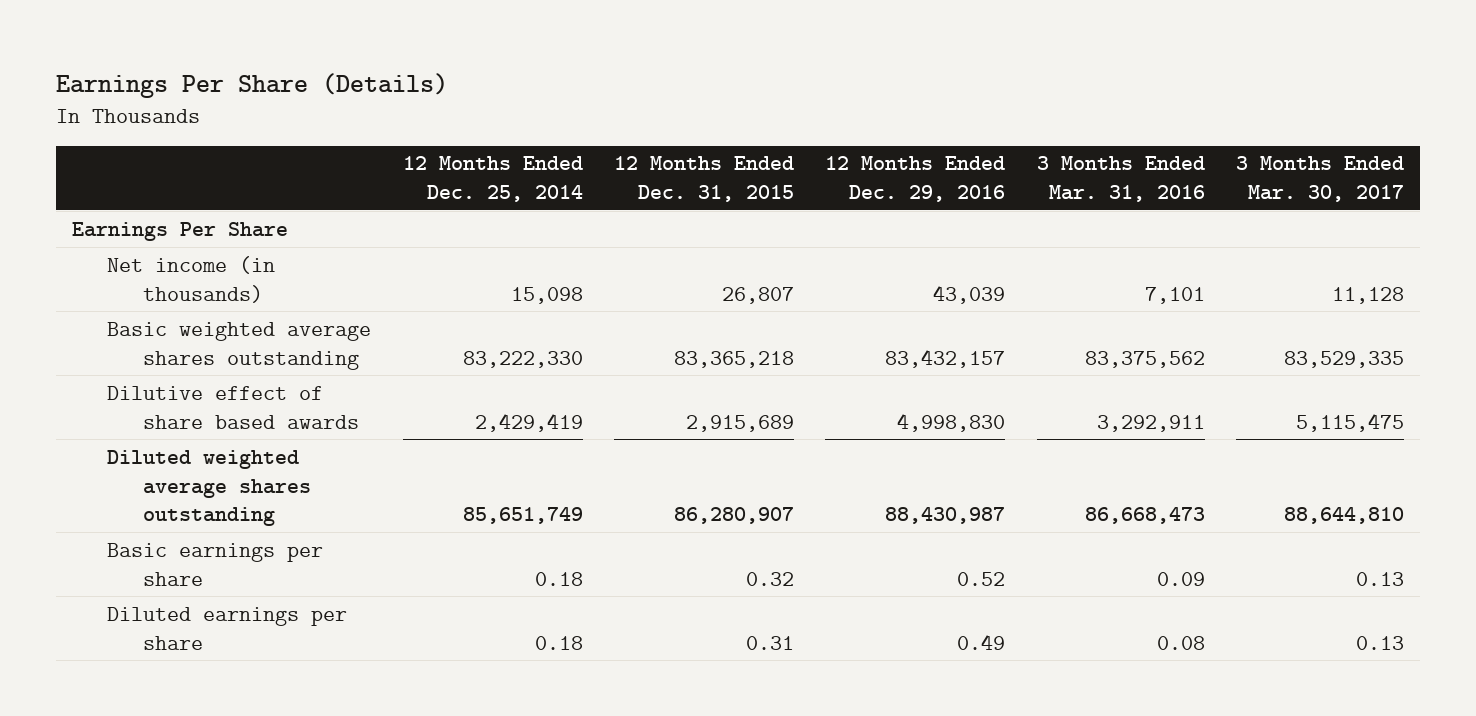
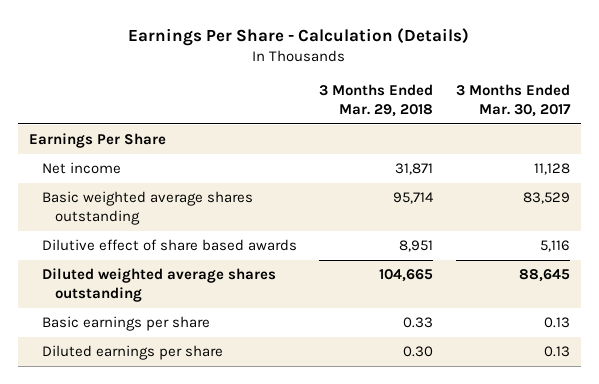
- Earnings Per Share (Details)
+ Earnings Per Share - Calculation (Details)
- | 12 Months Ended Dec. 25, 2014 | 12 Months Ended Dec. 31, 2015 | 12 Months Ended Dec. 29, 2016 | 3 Months Ended Mar. 31, 2016 | 3 Months Ended Mar. 30, 2017
+ | 3 Months Ended Mar. 29, 2018 | 3 Months Ended Mar. 30, 2017
- Net income (in thousands) | 15,098 | 26,807 | 43,039 | 7,101 | 11,128
- Basic weighted average shares outstanding | 83,222,330 | 83,365,218 | 83,432,157 | 83,375,562 | 83,529,335
- Dilutive effect of share based awards | 2,429,419 | 2,915,689 | 4,998,830 | 3,292,911 | 5,115,475
- Diluted weighted average shares outstanding | 85,651,749 | 86,280,907 | 88,430,987 | 86,668,473 | 88,644,810
+ Net income | 31,871 | 11,128
+ Basic weighted average shares outstanding | 95,714 | 83,529
+ Dilutive effect of share based awards | 8,951 | 5,116
+ Diluted weighted average shares outstanding | 104,665 | 88,645

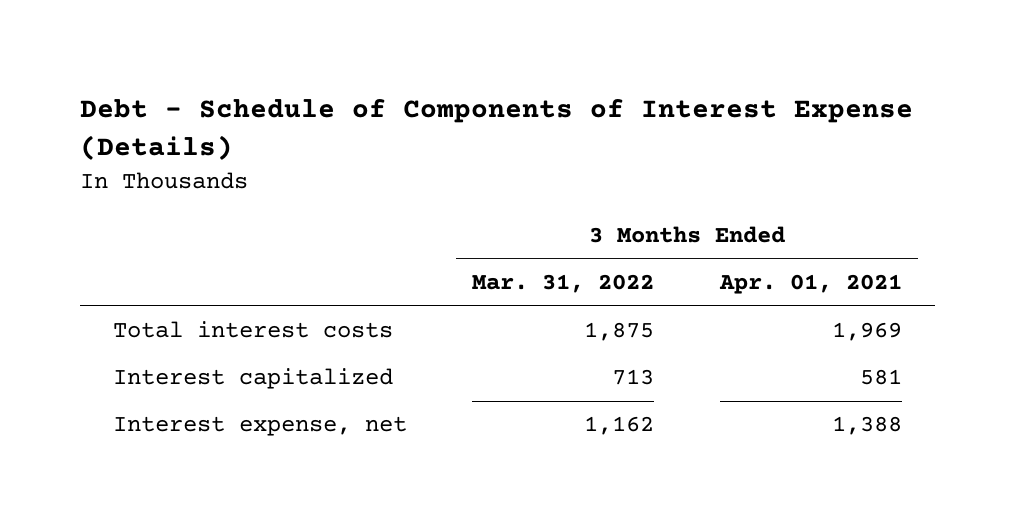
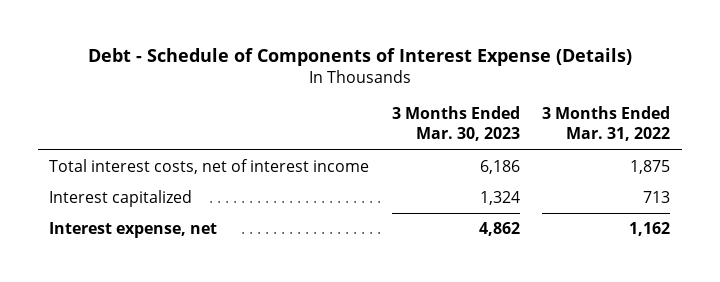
- | 3 Months Ended Mar. 31, 2022 | 3 Months Ended Apr. 01, 2021
+ | 3 Months Ended Mar. 30, 2023 | 3 Months Ended Mar. 31, 2022
- Total interest costs | 1,875 | 1,969
+ Total interest costs, net of interest income | 6,186 | 1,875

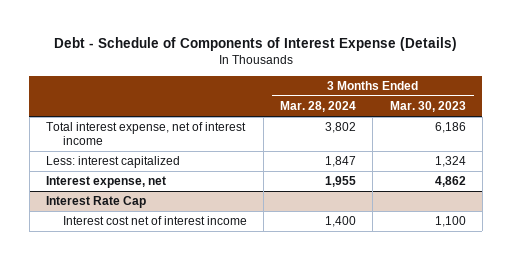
- | 3 Months Ended Mar. 30, 2023 | 3 Months Ended Mar. 31, 2022
+ | 3 Months Ended Mar. 28, 2024 | 3 Months Ended Mar. 30, 2023
- Total interest costs, net of interest income | 6,186 | 1,875
- Interest capitalized | 1,324 | 713
+ Total interest expense, net of interest income | 3,802 | 6,186
+ Less: interest capitalized | 1,847 | 1,324
+ Interest Rate Cap
+ Interest cost net of interest income | 1,400 | 1,100

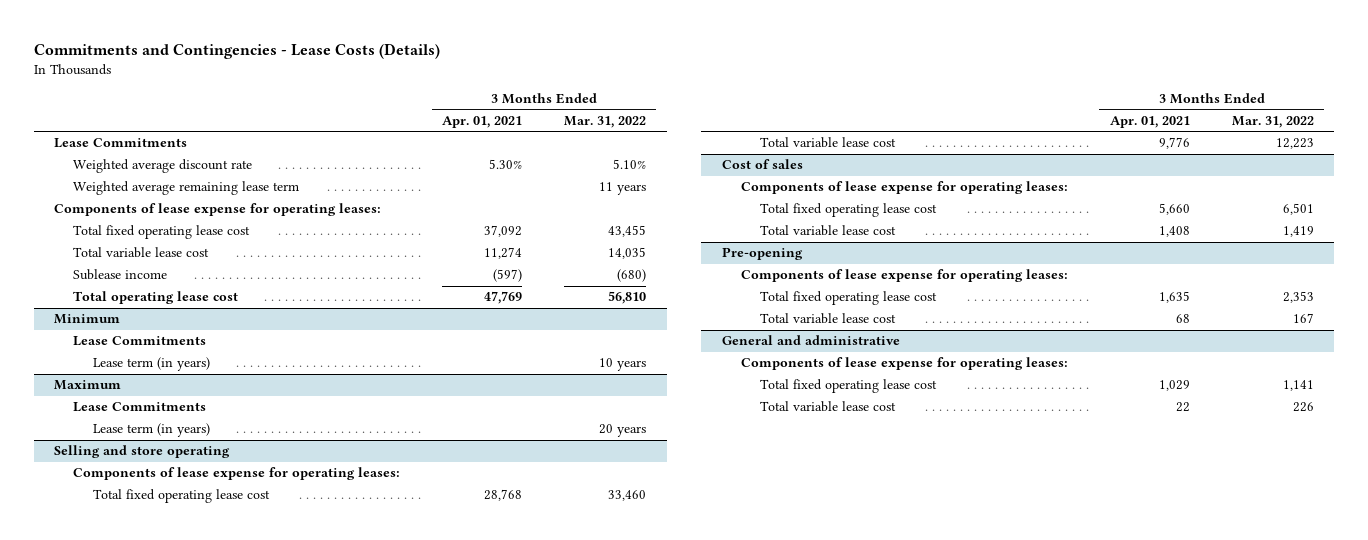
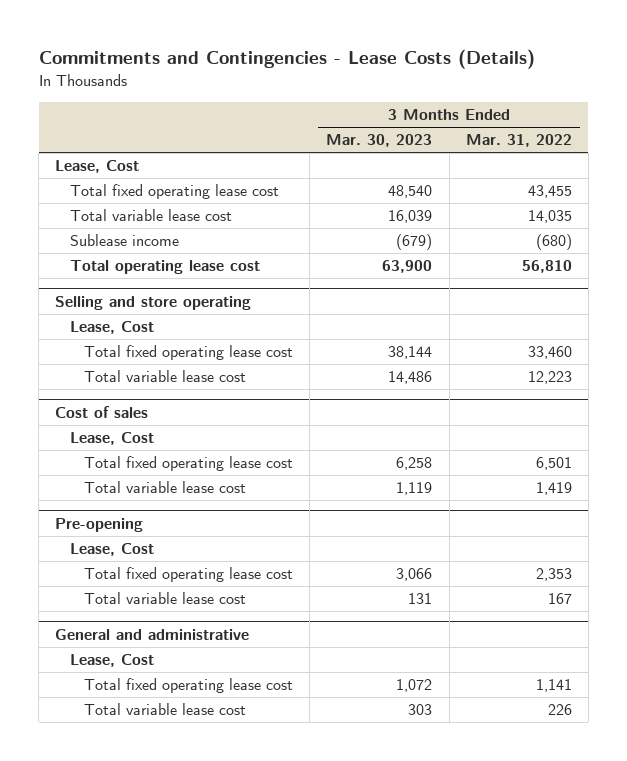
- | 3 Months Ended Apr. 01, 2021 | 3 Months Ended Mar. 31, 2022
+ | 3 Months Ended Mar. 30, 2023 | 3 Months Ended Mar. 31, 2022
- Lease Commitments
- Weighted average discount rate | 5.30% | 5.10%
- Weighted average remaining lease term | | 11 years
- Components of lease expense for operating leases:
+ Lease, Cost
- Minimum
- Lease Commitments
- Lease term (in years) | | 10 years
- Maximum
- Lease Commitments
- Lease term (in years) | | 20 years
@ Selling and store operating
- Components of lease expense for operating leases:
+ Lease, Cost
@ Cost of sales
- Components of lease expense for operating leases:
+ Lease, Cost
@ Pre-opening
- Components of lease expense for operating leases:
+ Lease, Cost
@ General and administrative
- Components of lease expense for operating leases:
+ Lease, Cost

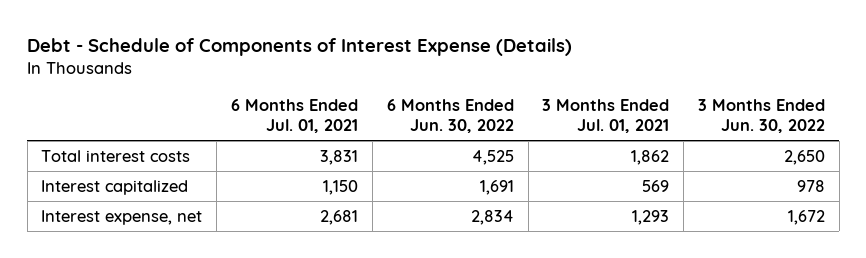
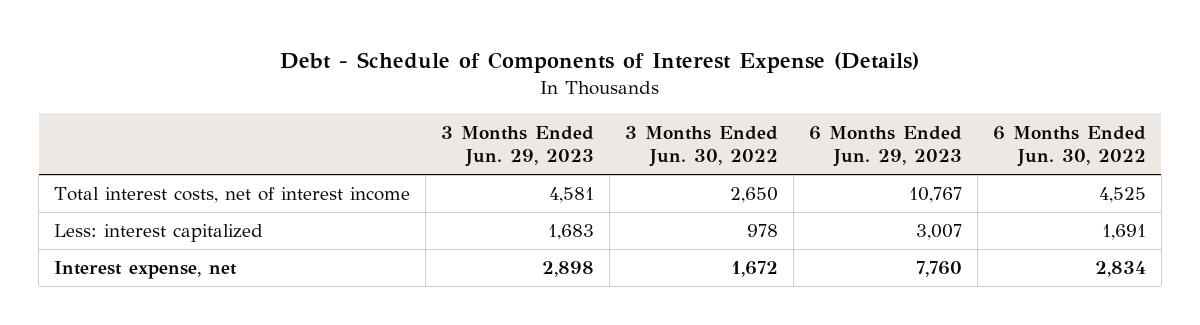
- | 6 Months Ended Jul. 01, 2021 | 6 Months Ended Jun. 30, 2022 | 3 Months Ended Jul. 01, 2021 | 3 Months Ended Jun. 30, 2022
+ | 3 Months Ended Jun. 29, 2023 | 3 Months Ended Jun. 30, 2022 | 6 Months Ended Jun. 29, 2023 | 6 Months Ended Jun. 30, 2022
- Total interest costs | 3,831 | 4,525 | 1,862 | 2,650
- Interest capitalized | 1,150 | 1,691 | 569 | 978
+ Total interest costs, net of interest income | 4,581 | 2,650 | 10,767 | 4,525
+ Less: interest capitalized | 1,683 | 978 | 3,007 | 1,691

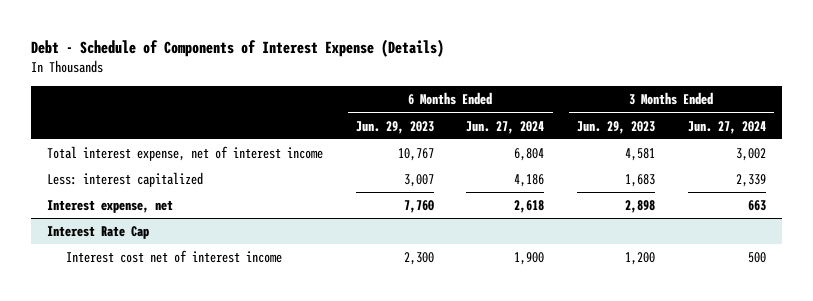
- | 3 Months Ended Jun. 29, 2023 | 3 Months Ended Jun. 30, 2022 | 6 Months Ended Jun. 29, 2023 | 6 Months Ended Jun. 30, 2022
+ | 6 Months Ended Jun. 29, 2023 | 6 Months Ended Jun. 27, 2024 | 3 Months Ended Jun. 29, 2023 | 3 Months Ended Jun. 27, 2024
- Total interest costs, net of interest income | 4,581 | 2,650 | 10,767 | 4,525
+ Total interest expense, net of interest income | 10,767 | 6,804 | 4,581 | 3,002
+ Interest Rate Cap
+ Interest cost net of interest income | 2,300 | 1,900 | 1,200 | 500

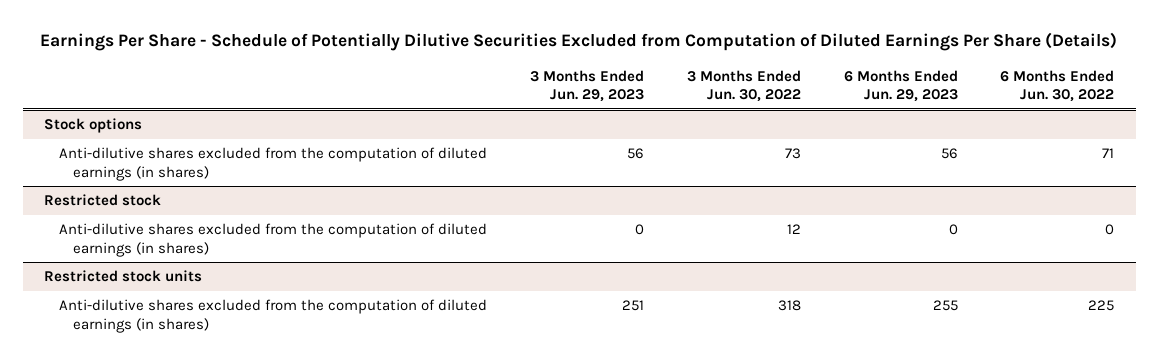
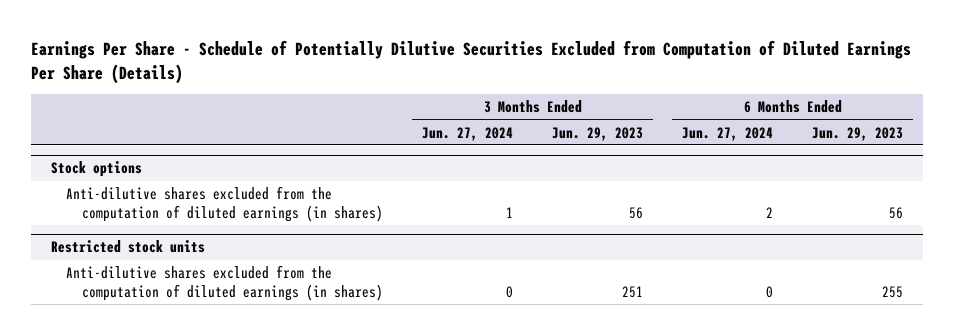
- | 3 Months Ended Jun. 29, 2023 | 3 Months Ended Jun. 30, 2022 | 6 Months Ended Jun. 29, 2023 | 6 Months Ended Jun. 30, 2022
+ | 3 Months Ended Jun. 27, 2024 | 3 Months Ended Jun. 29, 2023 | 6 Months Ended Jun. 27, 2024 | 6 Months Ended Jun. 29, 2023
- Restricted stock
- Anti-dilutive shares excluded from the computation of diluted earnings (in shares) | 0 | 12 | 0 | 0

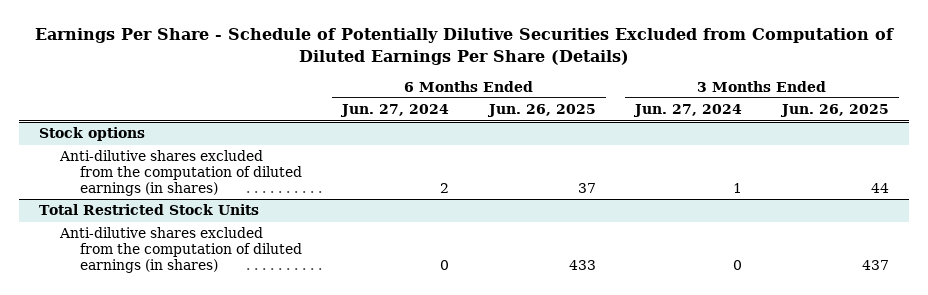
- | 3 Months Ended Jun. 27, 2024 | 3 Months Ended Jun. 29, 2023 | 6 Months Ended Jun. 27, 2024 | 6 Months Ended Jun. 29, 2023
+ | 6 Months Ended Jun. 27, 2024 | 6 Months Ended Jun. 26, 2025 | 3 Months Ended Jun. 27, 2024 | 3 Months Ended Jun. 26, 2025
- Restricted stock units
+ Total Restricted Stock Units

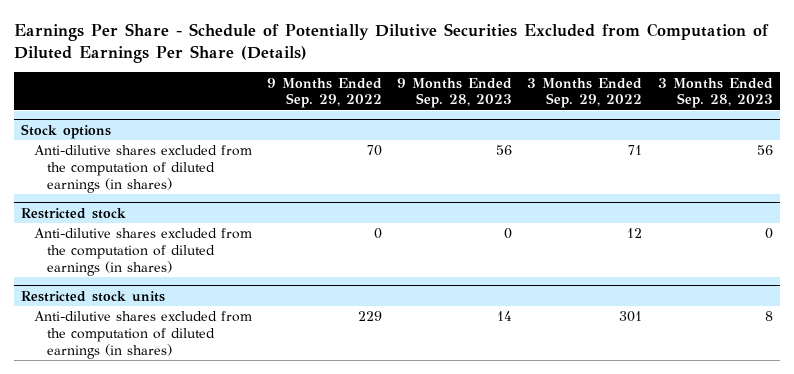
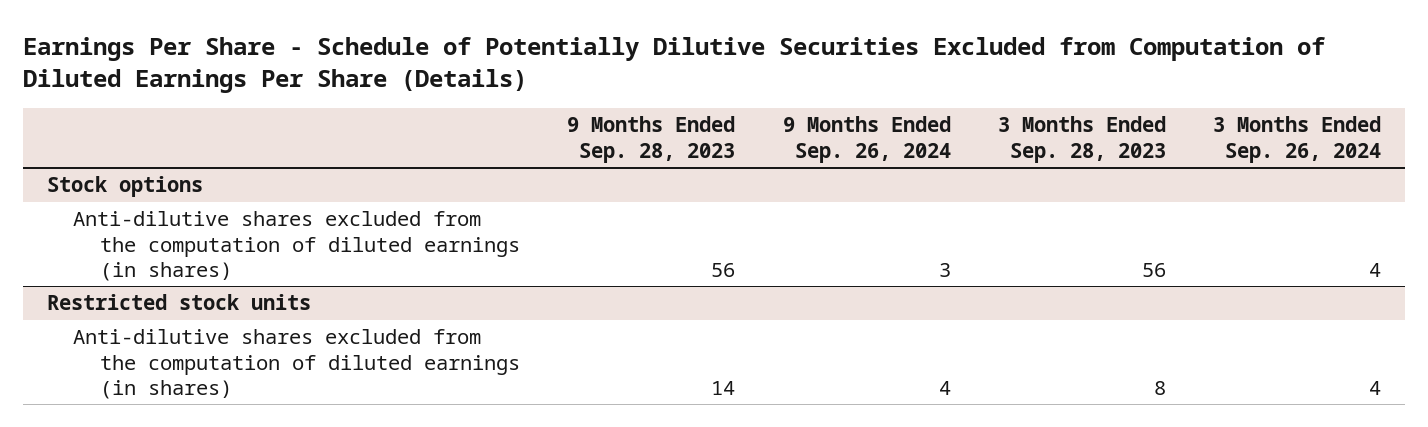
- | 9 Months Ended Sep. 29, 2022 | 9 Months Ended Sep. 28, 2023 | 3 Months Ended Sep. 29, 2022 | 3 Months Ended Sep. 28, 2023
+ | 9 Months Ended Sep. 28, 2023 | 9 Months Ended Sep. 26, 2024 | 3 Months Ended Sep. 28, 2023 | 3 Months Ended Sep. 26, 2024
- Restricted stock
- Anti-dilutive shares excluded from the computation of diluted earnings (in shares) | 0 | 0 | 12 | 0

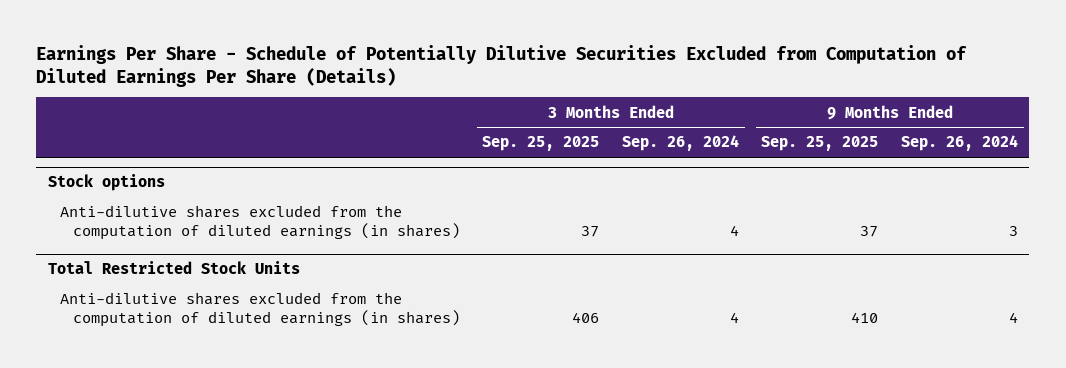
- | 9 Months Ended Sep. 28, 2023 | 9 Months Ended Sep. 26, 2024 | 3 Months Ended Sep. 28, 2023 | 3 Months Ended Sep. 26, 2024
+ | 3 Months Ended Sep. 25, 2025 | 3 Months Ended Sep. 26, 2024 | 9 Months Ended Sep. 25, 2025 | 9 Months Ended Sep. 26, 2024
- Restricted stock units
+ Total Restricted Stock Units

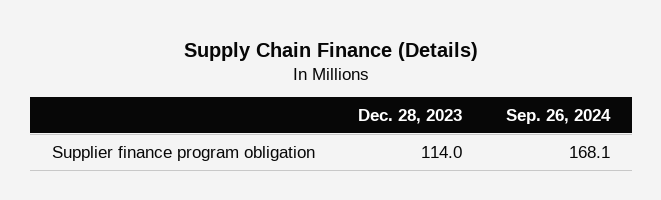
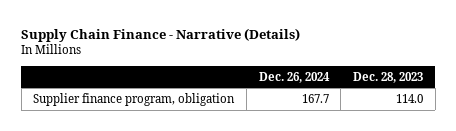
- Supply Chain Finance (Details)
+ Supply Chain Finance - Narrative (Details)
- | Dec. 28, 2023 | Sep. 26, 2024
+ | Dec. 26, 2024 | Dec. 28, 2023
- Supplier finance program obligation | 114.0 | 168.1
+ Supplier finance program, obligation | 167.7 | 114.0

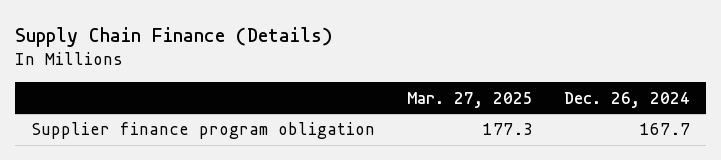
- Supply Chain Finance - Narrative (Details)
+ Supply Chain Finance (Details)
- | Dec. 26, 2024 | Dec. 28, 2023
+ | Mar. 27, 2025 | Dec. 26, 2024
- Supplier finance program, obligation | 167.7 | 114.0
+ Supplier finance program obligation | 177.3 | 167.7

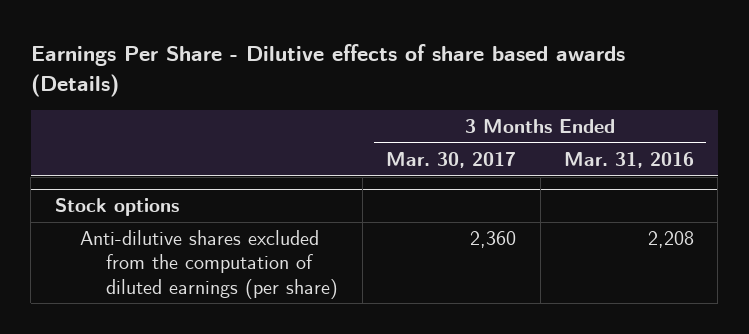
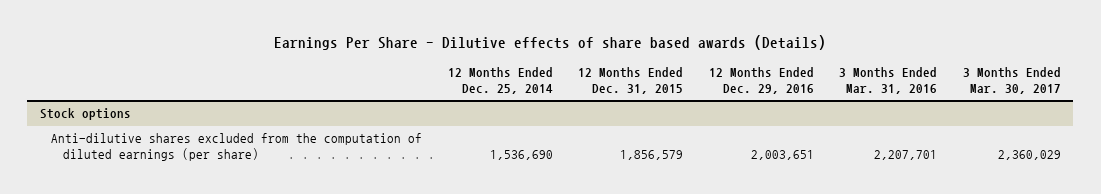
- | 3 Months Ended Mar. 30, 2017 | 3 Months Ended Mar. 31, 2016
+ | 12 Months Ended Dec. 25, 2014 | 12 Months Ended Dec. 31, 2015 | 12 Months Ended Dec. 29, 2016 | 3 Months Ended Mar. 31, 2016 | 3 Months Ended Mar. 30, 2017
@ Stock options
- Anti-dilutive shares excluded from the computation of diluted earnings (per share) | 2,360 | 2,208
+ Anti-dilutive shares excluded from the computation of diluted earnings (per share) | 1,536,690 | 1,856,579 | 2,003,651 | 2,207,701 | 2,360,029

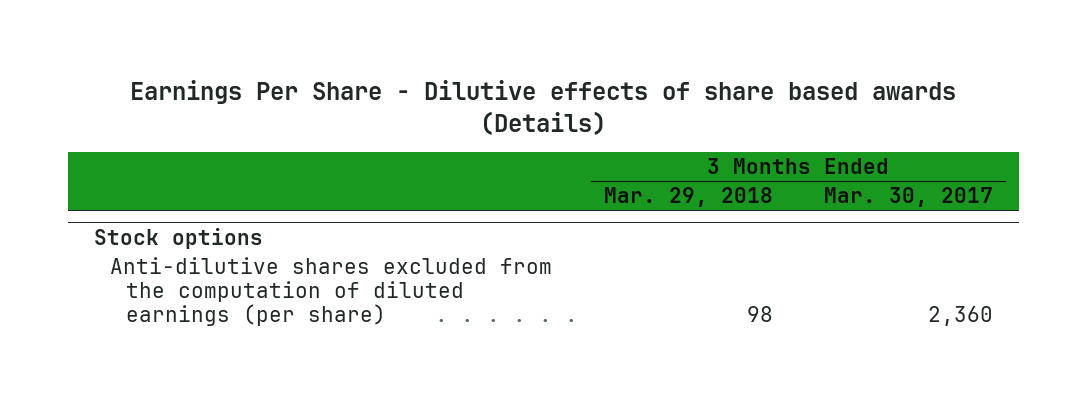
- | 12 Months Ended Dec. 25, 2014 | 12 Months Ended Dec. 31, 2015 | 12 Months Ended Dec. 29, 2016 | 3 Months Ended Mar. 31, 2016 | 3 Months Ended Mar. 30, 2017
+ | 3 Months Ended Mar. 29, 2018 | 3 Months Ended Mar. 30, 2017
@ Stock options
- Anti-dilutive shares excluded from the computation of diluted earnings (per share) | 1,536,690 | 1,856,579 | 2,003,651 | 2,207,701 | 2,360,029
+ Anti-dilutive shares excluded from the computation of diluted earnings (per share) | 98 | 2,360

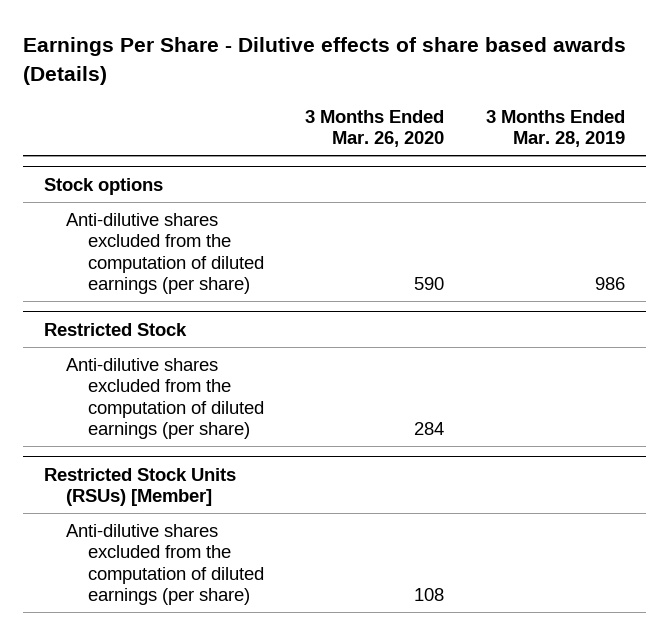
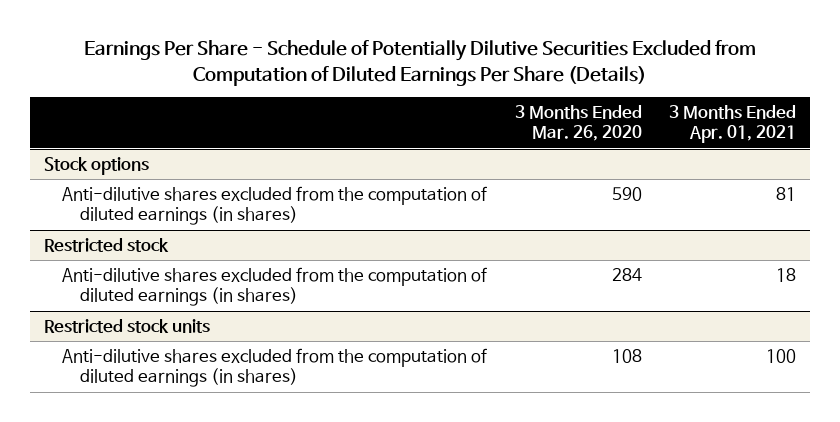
- Earnings Per Share - Dilutive effects of share based awards (Details)
+ Earnings Per Share - Schedule of Potentially Dilutive Securities Excluded from Computation of Diluted Earnings Per Share (Details)
- | 3 Months Ended Mar. 26, 2020 | 3 Months Ended Mar. 28, 2019
+ | 3 Months Ended Mar. 26, 2020 | 3 Months Ended Apr. 01, 2021
@ Stock options
- Anti-dilutive shares excluded from the computation of diluted earnings (per share) | 590 | 986
- Restricted Stock
- Anti-dilutive shares excluded from the computation of diluted earnings (per share) | 284 |
- Restricted Stock Units (RSUs) [Member]
- Anti-dilutive shares excluded from the computation of diluted earnings (per share) | 108 |
@ Stock options
+ Anti-dilutive shares excluded from the computation of diluted earnings (in shares) | 590 | 81
+ Restricted stock
+ Anti-dilutive shares excluded from the computation of diluted earnings (in shares) | 284 | 18
+ Restricted stock units
+ Anti-dilutive shares excluded from the computation of diluted earnings (in shares) | 108 | 100

